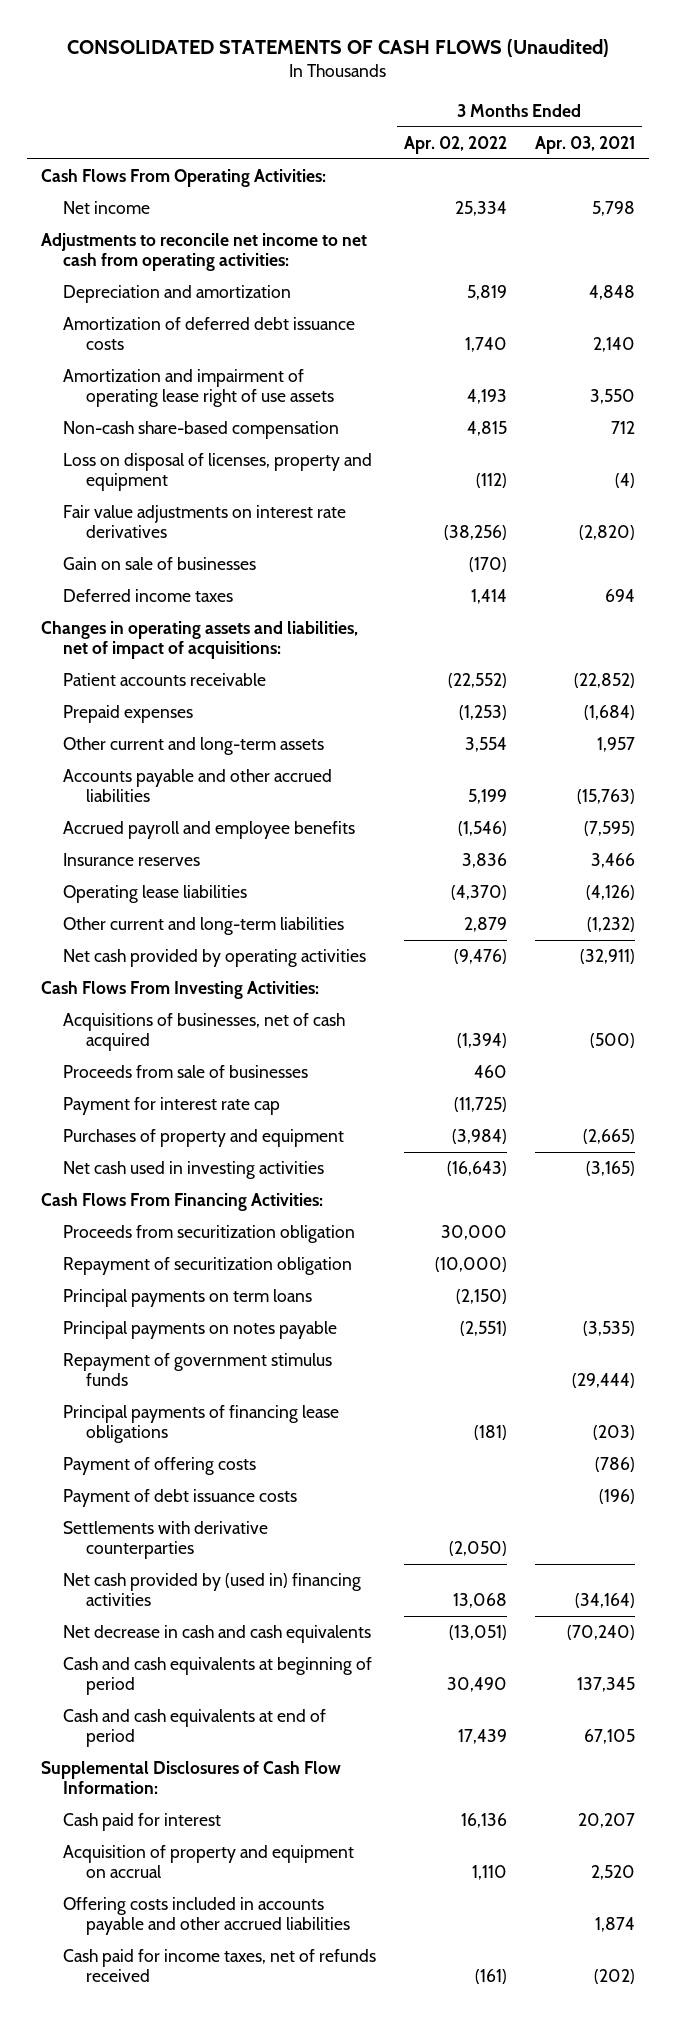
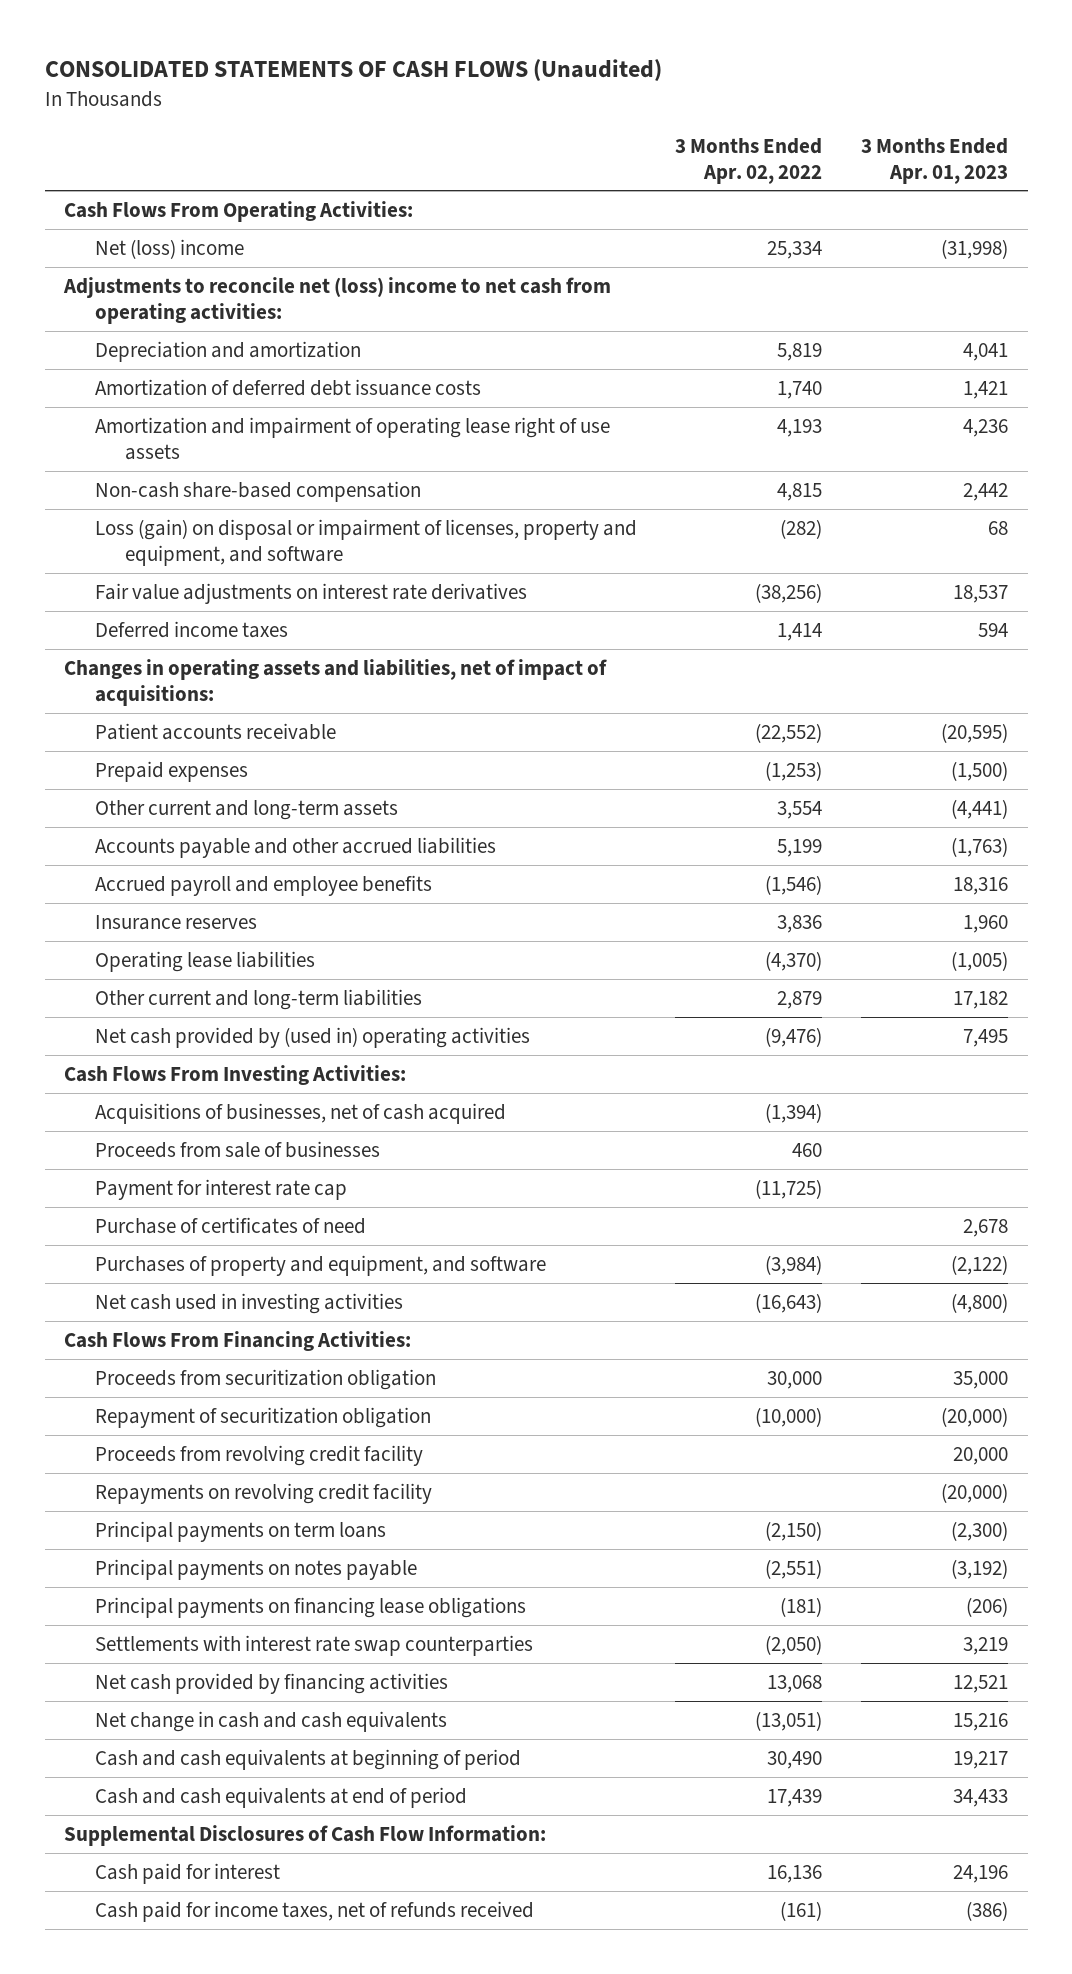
- | 3 Months Ended Apr. 02, 2022 | 3 Months Ended Apr. 03, 2021
+ | 3 Months Ended Apr. 02, 2022 | 3 Months Ended Apr. 01, 2023
- Net income | 25,334 | 5,798
- Adjustments to reconcile net income to net cash from operating activities:
+ Net (loss) income | 25,334 | (31,998)
+ Adjustments to reconcile net (loss) income to net cash from operating activities:
- Loss on disposal of licenses, property and equipment | (112) | (4)
+ Loss (gain) on disposal or impairment of licenses, property and equipment, and software | (282) | 68
- Gain on sale of businesses | (170) |
- Net cash provided by operating activities | (9,476) | (32,911)
+ Net cash provided by (used in) operating activities | (9,476) | 7,495
- Purchases of property and equipment | (3,984) | (2,665)
+ Purchase of certificates of need | | 2,678
+ Purchases of property and equipment, and software | (3,984) | (2,122)
+ Proceeds from revolving credit facility | | 20,000
+ Repayments on revolving credit facility | | (20,000)
- Repayment of government stimulus funds | | (29,444)
- Principal payments of financing lease obligations | (181) | (203)
- Payment of offering costs | | (786)
- Payment of debt issuance costs | | (196)
- Settlements with derivative counterparties | (2,050) |
- Net cash provided by (used in) financing activities | 13,068 | (34,164)
- Net decrease in cash and cash equivalents | (13,051) | (70,240)
+ Principal payments on financing lease obligations | (181) | (206)
+ Settlements with interest rate swap counterparties | (2,050) | 3,219
+ Net cash provided by financing activities | 13,068 | 12,521
+ Net change in cash and cash equivalents | (13,051) | 15,216
- Acquisition of property and equipment on accrual | 1,110 | 2,520
- Offering costs included in accounts payable and other accrued liabilities | | 1,874

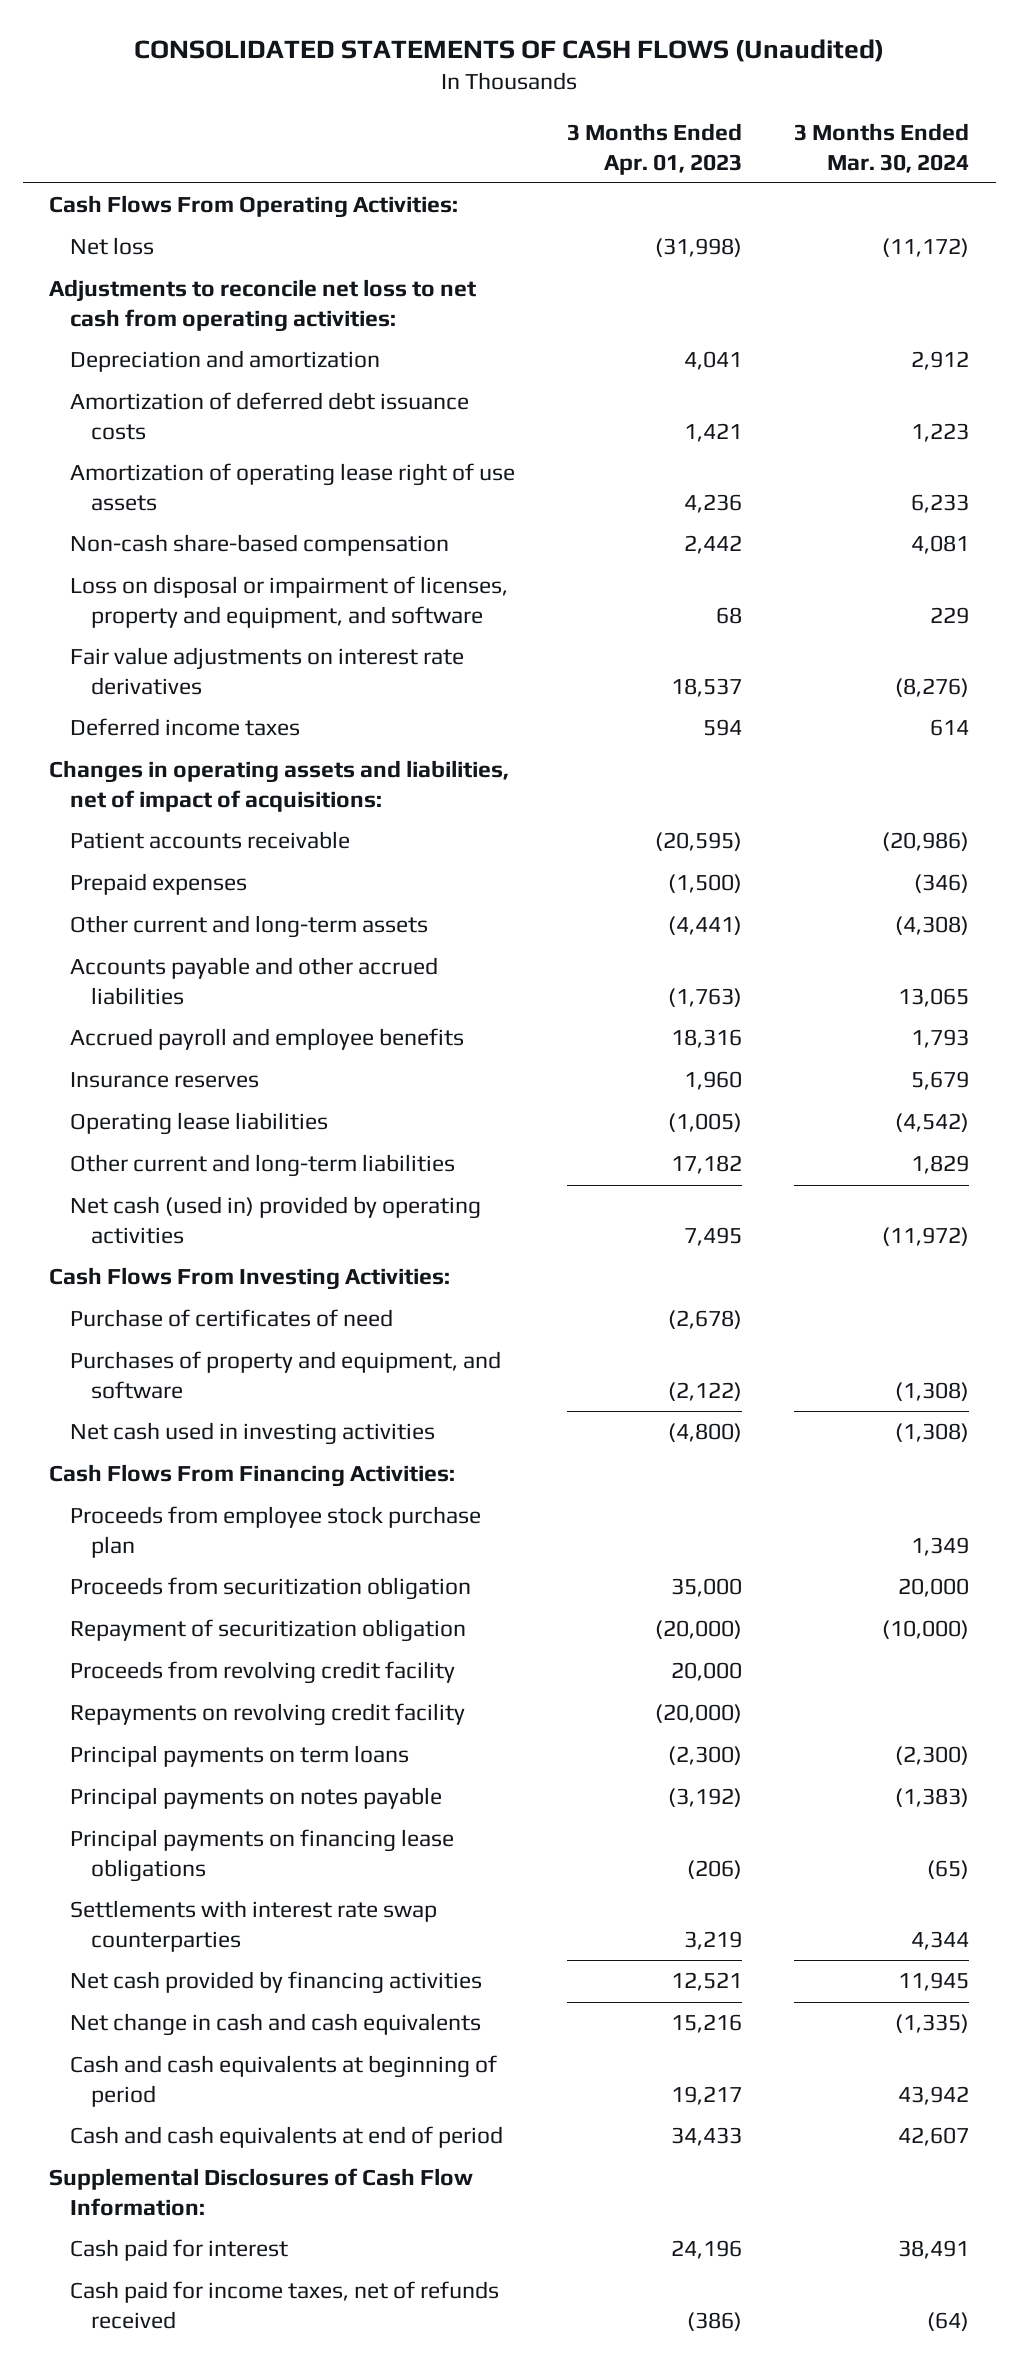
- | 3 Months Ended Apr. 02, 2022 | 3 Months Ended Apr. 01, 2023
+ | 3 Months Ended Apr. 01, 2023 | 3 Months Ended Mar. 30, 2024
- Net (loss) income | 25,334 | (31,998)
- Adjustments to reconcile net (loss) income to net cash from operating activities:
+ Net loss | (31,998) | (11,172)
+ Adjustments to reconcile net loss to net cash from operating activities:
- Amortization and impairment of operating lease right of use assets | 4,193 | 4,236
+ Amortization of operating lease right of use assets | 4,236 | 6,233
- Loss (gain) on disposal or impairment of licenses, property and equipment, and software | (282) | 68
+ Loss on disposal or impairment of licenses, property and equipment, and software | 68 | 229
- Net cash provided by (used in) operating activities | (9,476) | 7,495
+ Net cash (used in) provided by operating activities | 7,495 | (11,972)
- Acquisitions of businesses, net of cash acquired | (1,394) |
- Proceeds from sale of businesses | 460 |
- Payment for interest rate cap | (11,725) |
- Purchase of certificates of need | | 2,678
+ Purchase of certificates of need | (2,678) |
+ Proceeds from employee stock purchase plan | | 1,349

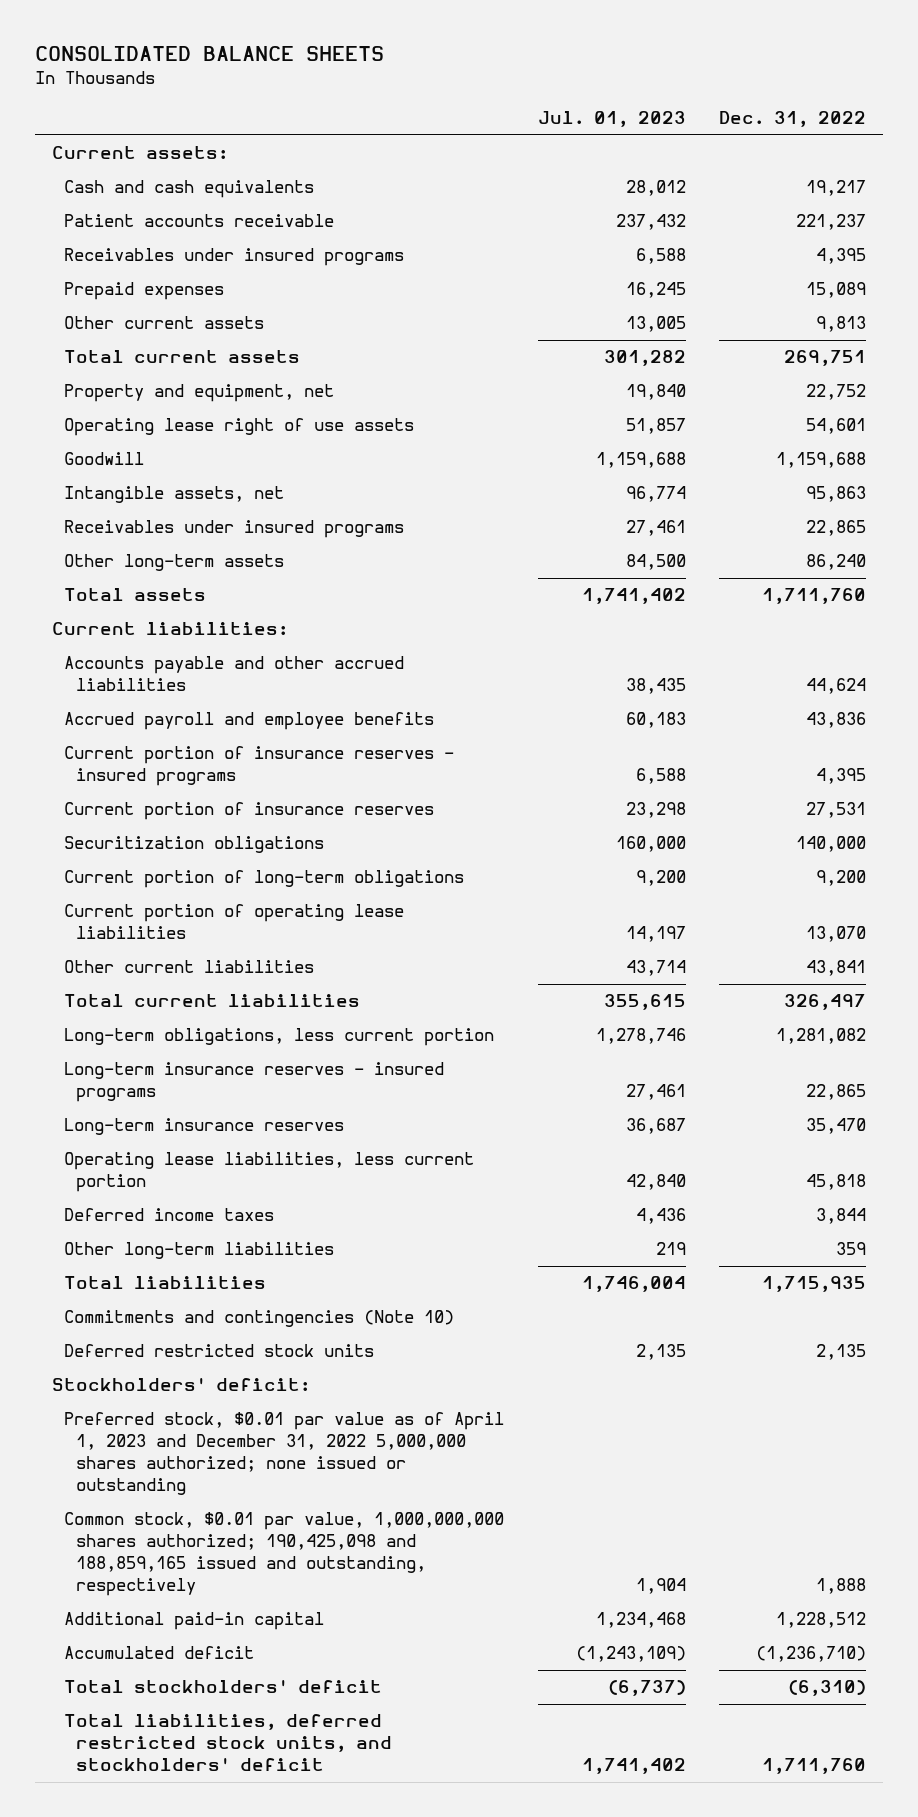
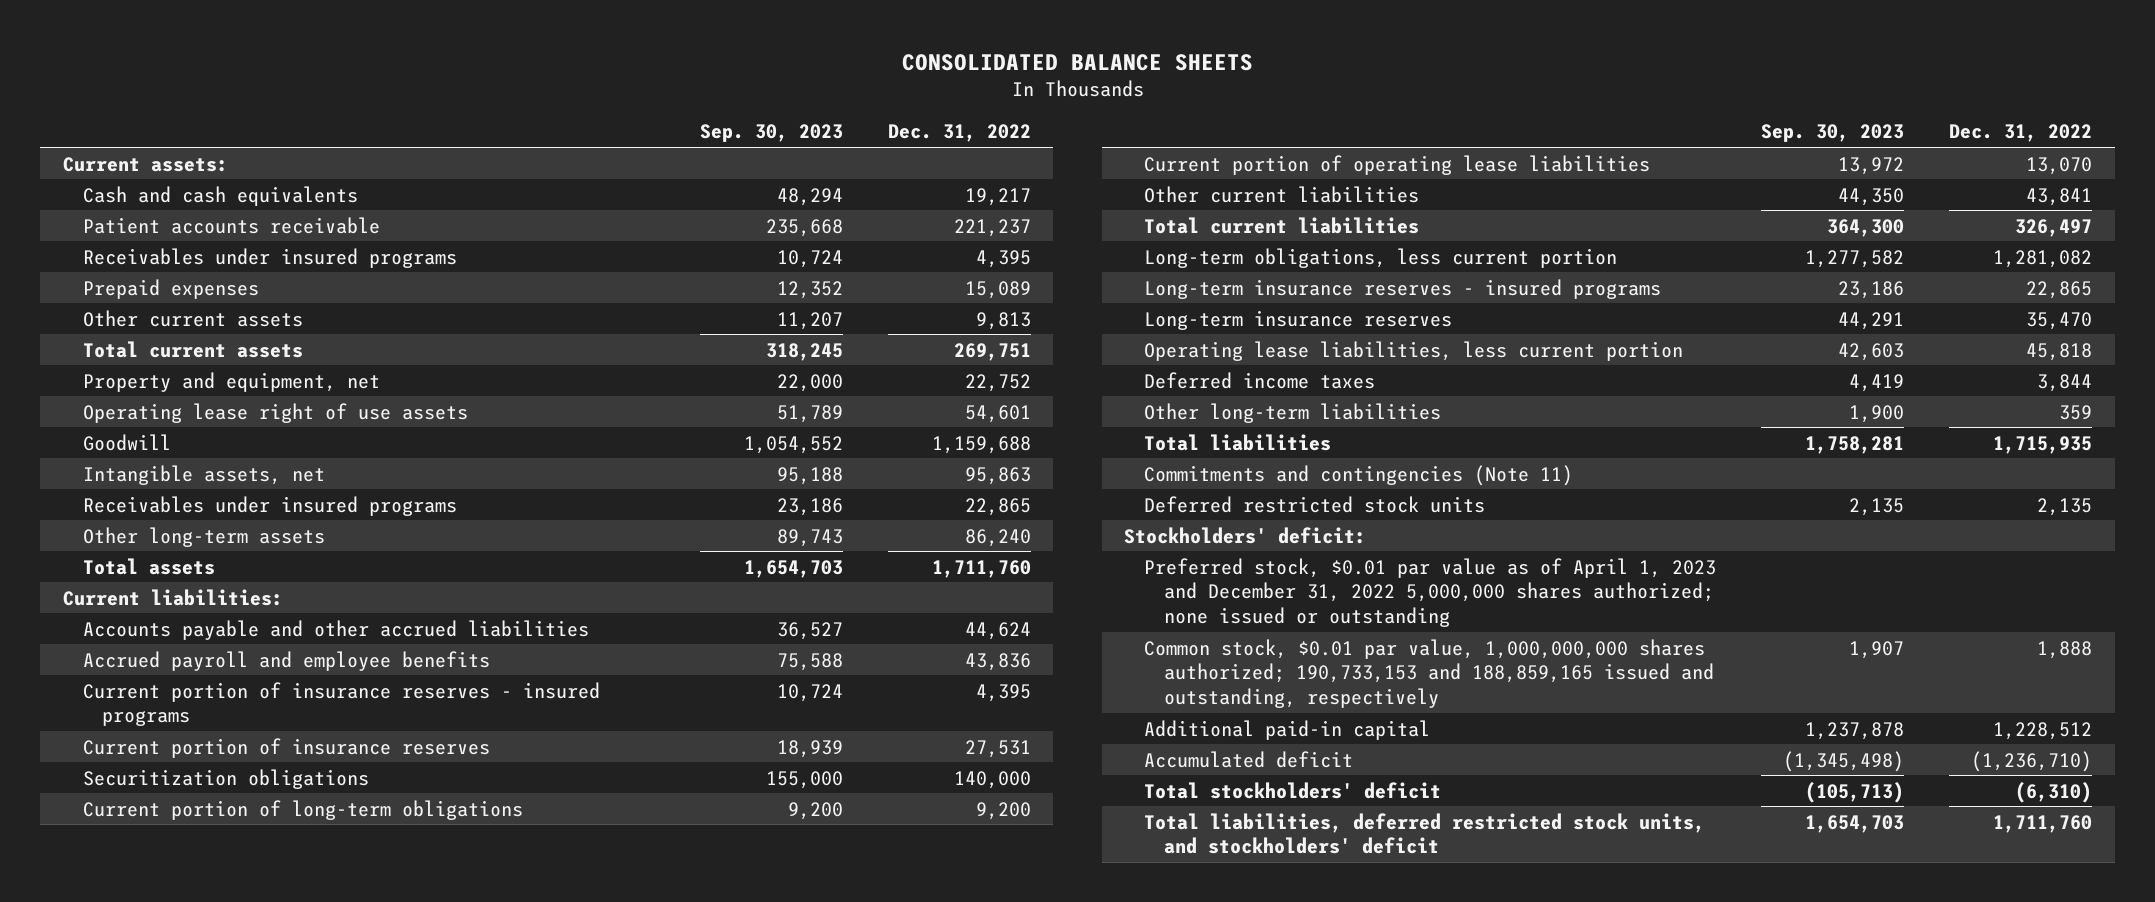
- | Jul. 01, 2023 | Dec. 31, 2022
+ | Sep. 30, 2023 | Dec. 31, 2022
- Commitments and contingencies (Note 10)
+ Commitments and contingencies (Note 11)
- Common stock, $0.01 par value, 1,000,000,000 shares authorized; 190,425,098 and 188,859,165 issued and outstanding, respectively | 1,904 | 1,888
+ Common stock, $0.01 par value, 1,000,000,000 shares authorized; 190,733,153 and 188,859,165 issued and outstanding, respectively | 1,907 | 1,888

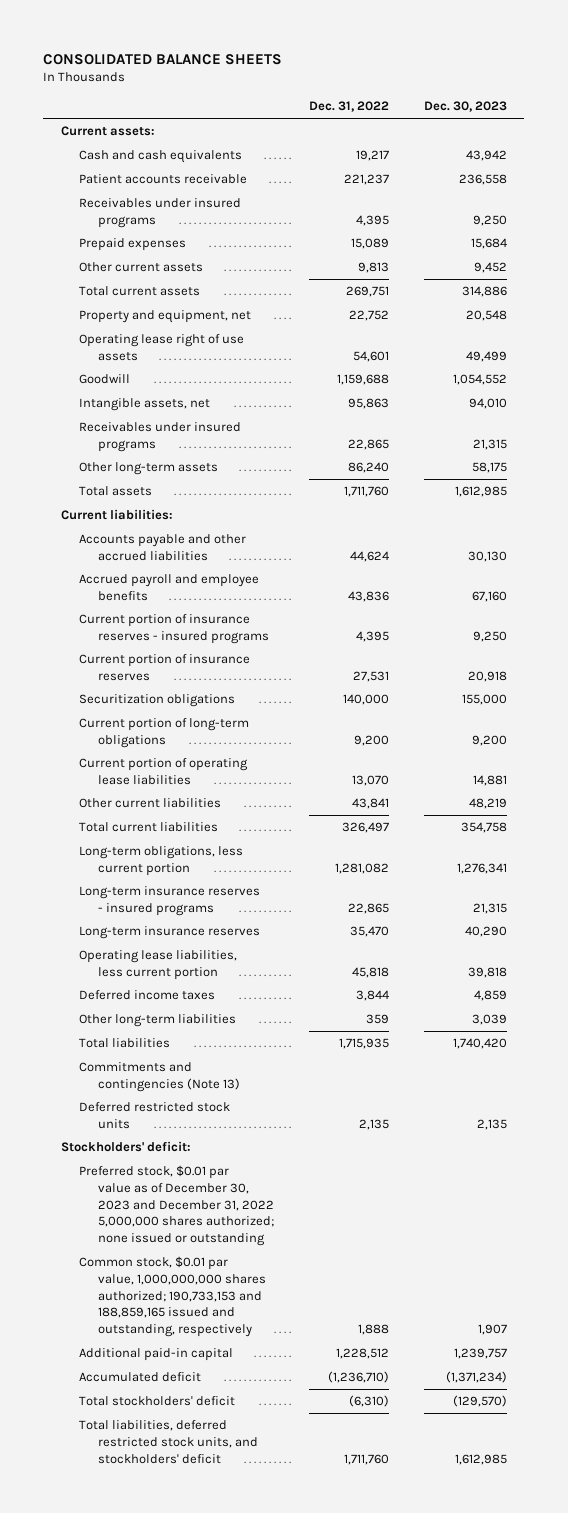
- | Sep. 30, 2023 | Dec. 31, 2022
+ | Dec. 31, 2022 | Dec. 30, 2023
- Commitments and contingencies (Note 11)
+ Commitments and contingencies (Note 13)
- Preferred stock, $0.01 par value as of April 1, 2023 and December 31, 2022 5,000,000 shares authorized; none issued or outstanding
+ Preferred stock, $0.01 par value as of December 30, 2023 and December 31, 2022 5,000,000 shares authorized; none issued or outstanding

